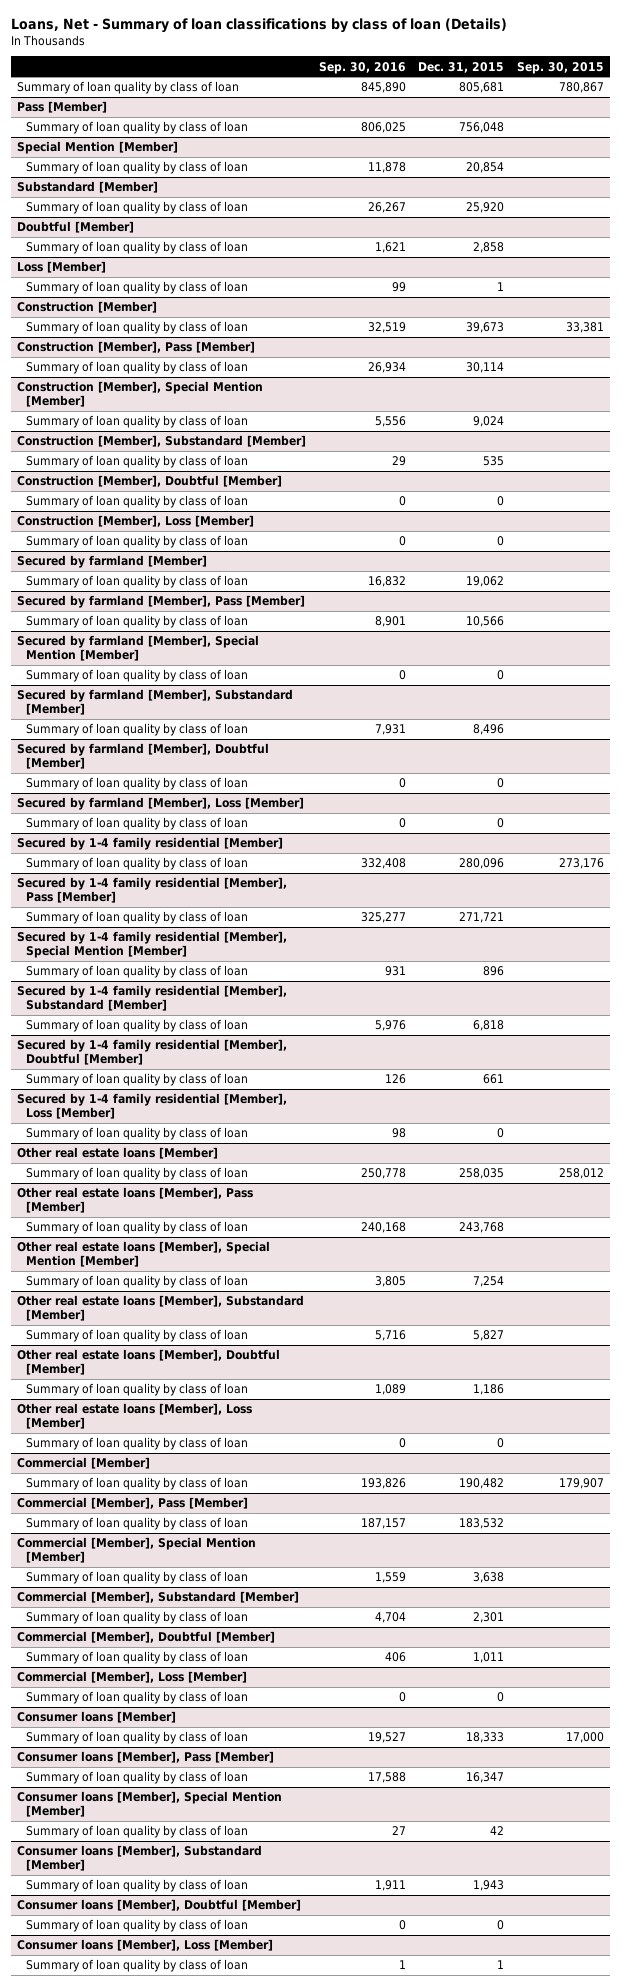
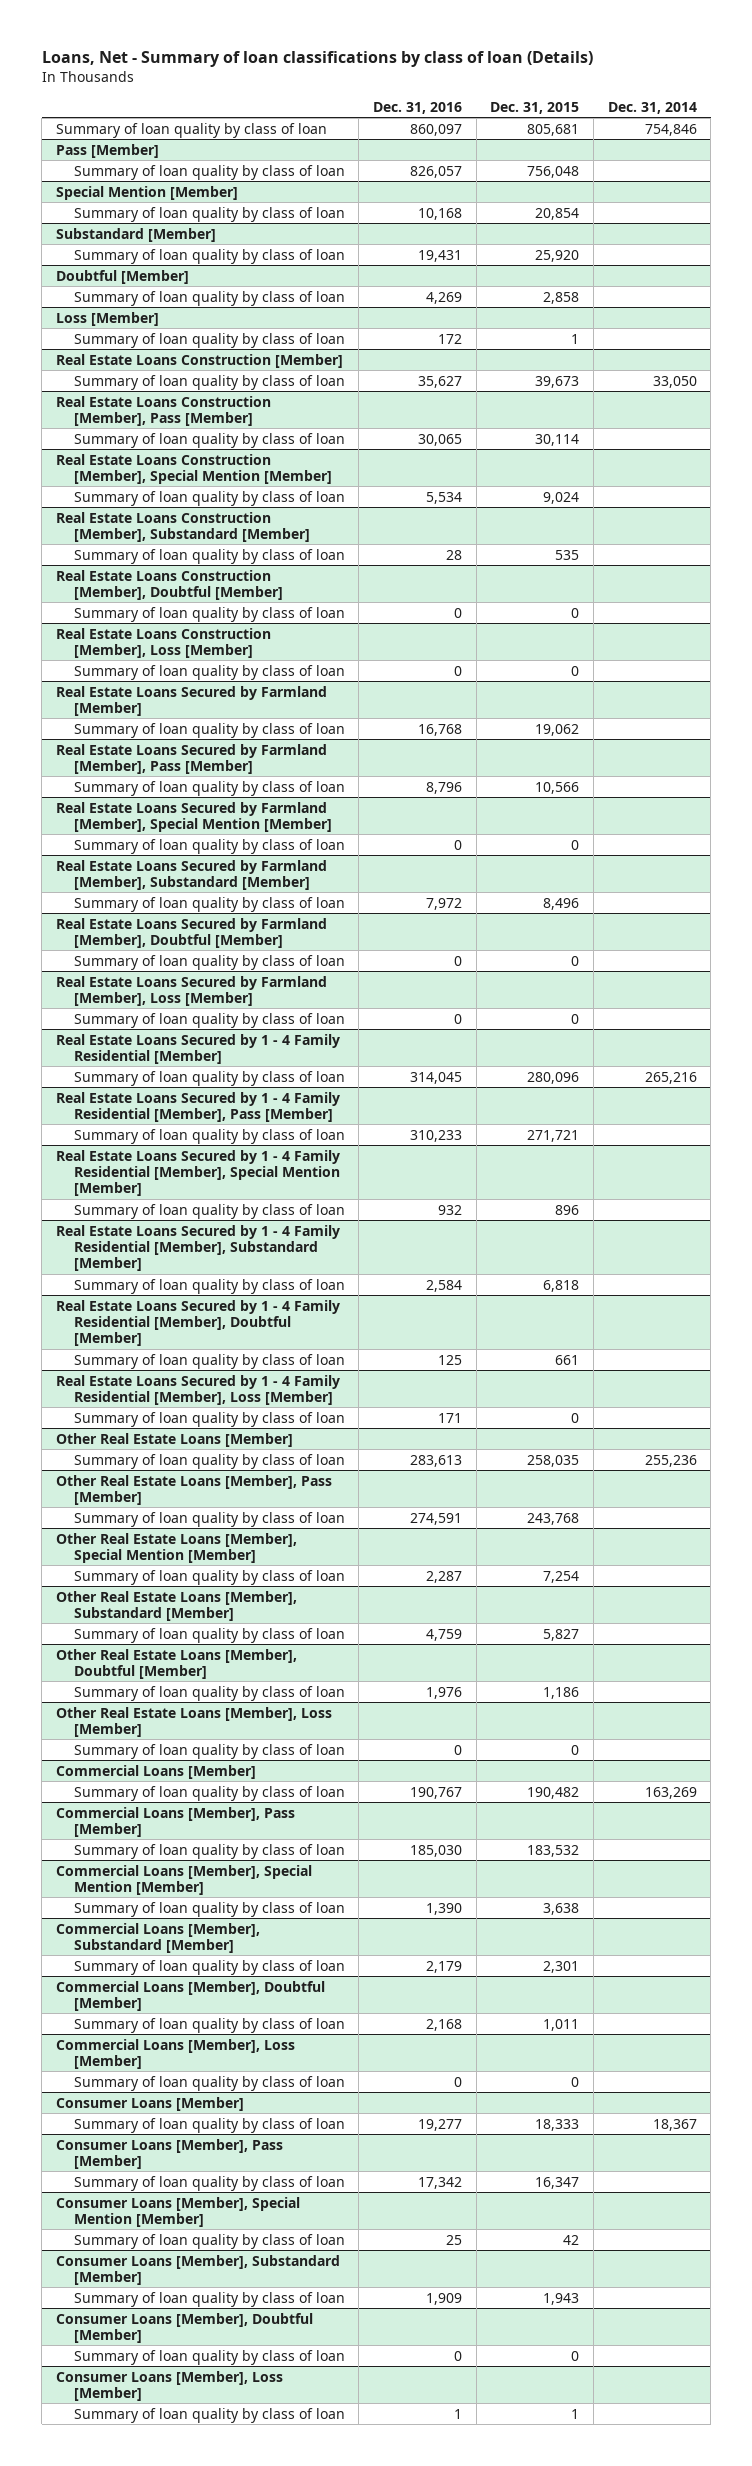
- | Sep. 30, 2016 | Dec. 31, 2015 | Sep. 30, 2015
+ | Dec. 31, 2016 | Dec. 31, 2015 | Dec. 31, 2014
- Construction [Member]
+ Real Estate Loans Construction [Member]
- Construction [Member], Pass [Member]
+ Real Estate Loans Construction [Member], Pass [Member]
- Construction [Member], Special Mention [Member]
+ Real Estate Loans Construction [Member], Special Mention [Member]
- Construction [Member], Substandard [Member]
+ Real Estate Loans Construction [Member], Substandard [Member]
- Construction [Member], Doubtful [Member]
+ Real Estate Loans Construction [Member], Doubtful [Member]
- Construction [Member], Loss [Member]
+ Real Estate Loans Construction [Member], Loss [Member]
- Secured by farmland [Member]
+ Real Estate Loans Secured by Farmland [Member]
- Secured by farmland [Member], Pass [Member]
+ Real Estate Loans Secured by Farmland [Member], Pass [Member]
- Secured by farmland [Member], Special Mention [Member]
+ Real Estate Loans Secured by Farmland [Member], Special Mention [Member]
- Secured by farmland [Member], Substandard [Member]
+ Real Estate Loans Secured by Farmland [Member], Substandard [Member]
- Secured by farmland [Member], Doubtful [Member]
+ Real Estate Loans Secured by Farmland [Member], Doubtful [Member]
- Secured by farmland [Member], Loss [Member]
+ Real Estate Loans Secured by Farmland [Member], Loss [Member]
- Secured by 1-4 family residential [Member]
+ Real Estate Loans Secured by 1 - 4 Family Residential [Member]
- Secured by 1-4 family residential [Member], Pass [Member]
+ Real Estate Loans Secured by 1 - 4 Family Residential [Member], Pass [Member]
- Secured by 1-4 family residential [Member], Special Mention [Member]
+ Real Estate Loans Secured by 1 - 4 Family Residential [Member], Special Mention [Member]
- Secured by 1-4 family residential [Member], Substandard [Member]
+ Real Estate Loans Secured by 1 - 4 Family Residential [Member], Substandard [Member]
- Secured by 1-4 family residential [Member], Doubtful [Member]
+ Real Estate Loans Secured by 1 - 4 Family Residential [Member], Doubtful [Member]
- Secured by 1-4 family residential [Member], Loss [Member]
+ Real Estate Loans Secured by 1 - 4 Family Residential [Member], Loss [Member]
- Other real estate loans [Member]
+ Other Real Estate Loans [Member]
- Other real estate loans [Member], Pass [Member]
+ Other Real Estate Loans [Member], Pass [Member]
- Other real estate loans [Member], Special Mention [Member]
+ Other Real Estate Loans [Member], Special Mention [Member]
- Other real estate loans [Member], Substandard [Member]
+ Other Real Estate Loans [Member], Substandard [Member]
- Other real estate loans [Member], Doubtful [Member]
+ Other Real Estate Loans [Member], Doubtful [Member]
- Other real estate loans [Member], Loss [Member]
+ Other Real Estate Loans [Member], Loss [Member]
- Commercial [Member]
+ Commercial Loans [Member]
- Commercial [Member], Pass [Member]
+ Commercial Loans [Member], Pass [Member]
- Commercial [Member], Special Mention [Member]
+ Commercial Loans [Member], Special Mention [Member]
- Commercial [Member], Substandard [Member]
+ Commercial Loans [Member], Substandard [Member]
- Commercial [Member], Doubtful [Member]
+ Commercial Loans [Member], Doubtful [Member]
- Commercial [Member], Loss [Member]
+ Commercial Loans [Member], Loss [Member]
- Consumer loans [Member]
+ Consumer Loans [Member]
- Consumer loans [Member], Pass [Member]
+ Consumer Loans [Member], Pass [Member]
- Consumer loans [Member], Special Mention [Member]
+ Consumer Loans [Member], Special Mention [Member]
- Consumer loans [Member], Substandard [Member]
+ Consumer Loans [Member], Substandard [Member]
- Consumer loans [Member], Doubtful [Member]
+ Consumer Loans [Member], Doubtful [Member]
- Consumer loans [Member], Loss [Member]
+ Consumer Loans [Member], Loss [Member]

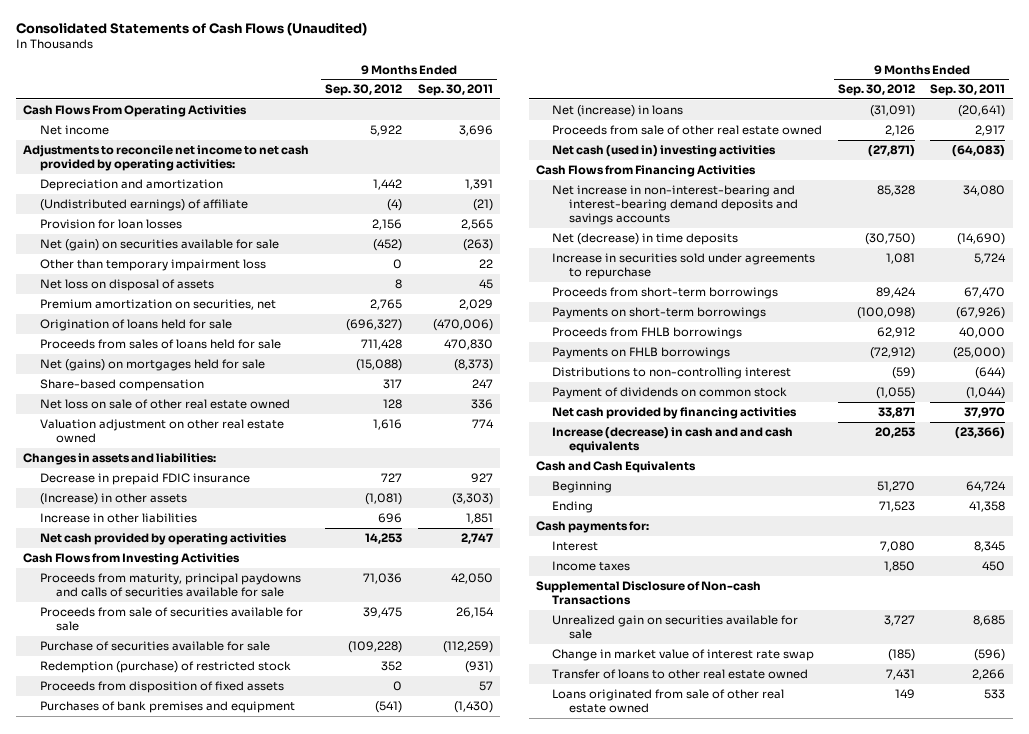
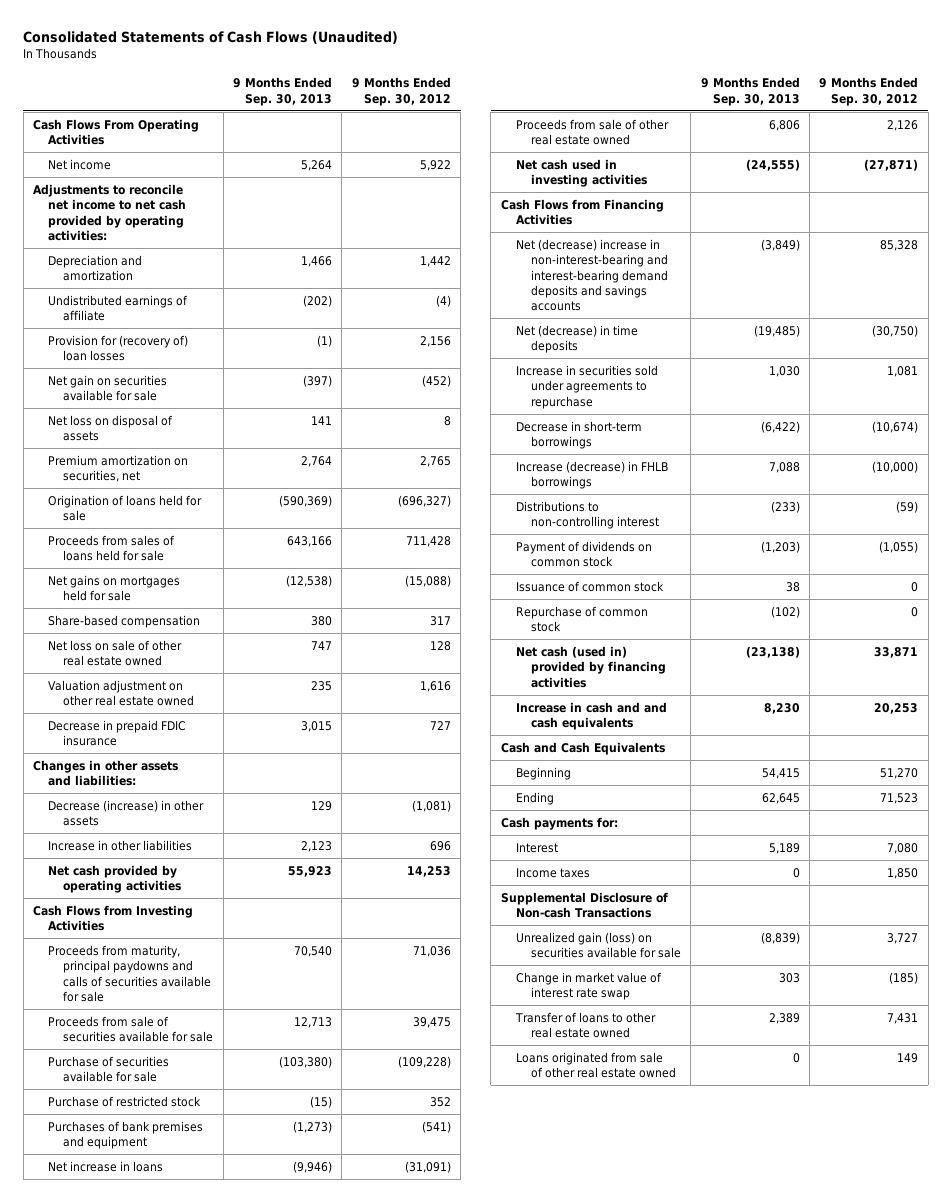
- | 9 Months Ended Sep. 30, 2012 | 9 Months Ended Sep. 30, 2011
+ | 9 Months Ended Sep. 30, 2013 | 9 Months Ended Sep. 30, 2012
- (Undistributed earnings) of affiliate | (4) | (21)
- Provision for loan losses | 2,156 | 2,565
- Net (gain) on securities available for sale | (452) | (263)
- Other than temporary impairment loss | 0 | 22
+ Undistributed earnings of affiliate | (202) | (4)
+ Provision for (recovery of) loan losses | (1) | 2,156
+ Net gain on securities available for sale | (397) | (452)
- Net (gains) on mortgages held for sale | (15,088) | (8,373)
+ Net gains on mortgages held for sale | (12,538) | (15,088)
- Changes in assets and liabilities:
- (Increase) in other assets | (1,081) | (3,303)
+ Changes in other assets and liabilities:
+ Decrease (increase) in other assets | 129 | (1,081)
- Redemption (purchase) of restricted stock | 352 | (931)
- Proceeds from disposition of fixed assets | 0 | 57
+ Purchase of restricted stock | (15) | 352
- Net (increase) in loans | (31,091) | (20,641)
+ Net increase in loans | (9,946) | (31,091)
- Net cash (used in) investing activities | (27,871) | (64,083)
+ Net cash used in investing activities | (24,555) | (27,871)
- Net increase in non-interest-bearing and interest-bearing demand deposits and savings accounts | 85,328 | 34,080
+ Net (decrease) increase in non-interest-bearing and interest-bearing demand deposits and savings accounts | (3,849) | 85,328
- Proceeds from short-term borrowings | 89,424 | 67,470
- Payments on short-term borrowings | (100,098) | (67,926)
- Proceeds from FHLB borrowings | 62,912 | 40,000
- Payments on FHLB borrowings | (72,912) | (25,000)
+ Decrease in short-term borrowings | (6,422) | (10,674)
+ Increase (decrease) in FHLB borrowings | 7,088 | (10,000)
- Net cash provided by financing activities | 33,871 | 37,970
- Increase (decrease) in cash and and cash equivalents | 20,253 | (23,366)
+ Issuance of common stock | 38 | 0
+ Repurchase of common stock | (102) | 0
+ Net cash (used in) provided by financing activities | (23,138) | 33,871
+ Increase in cash and and cash equivalents | 8,230 | 20,253
- Unrealized gain on securities available for sale | 3,727 | 8,685
+ Unrealized gain (loss) on securities available for sale | (8,839) | 3,727

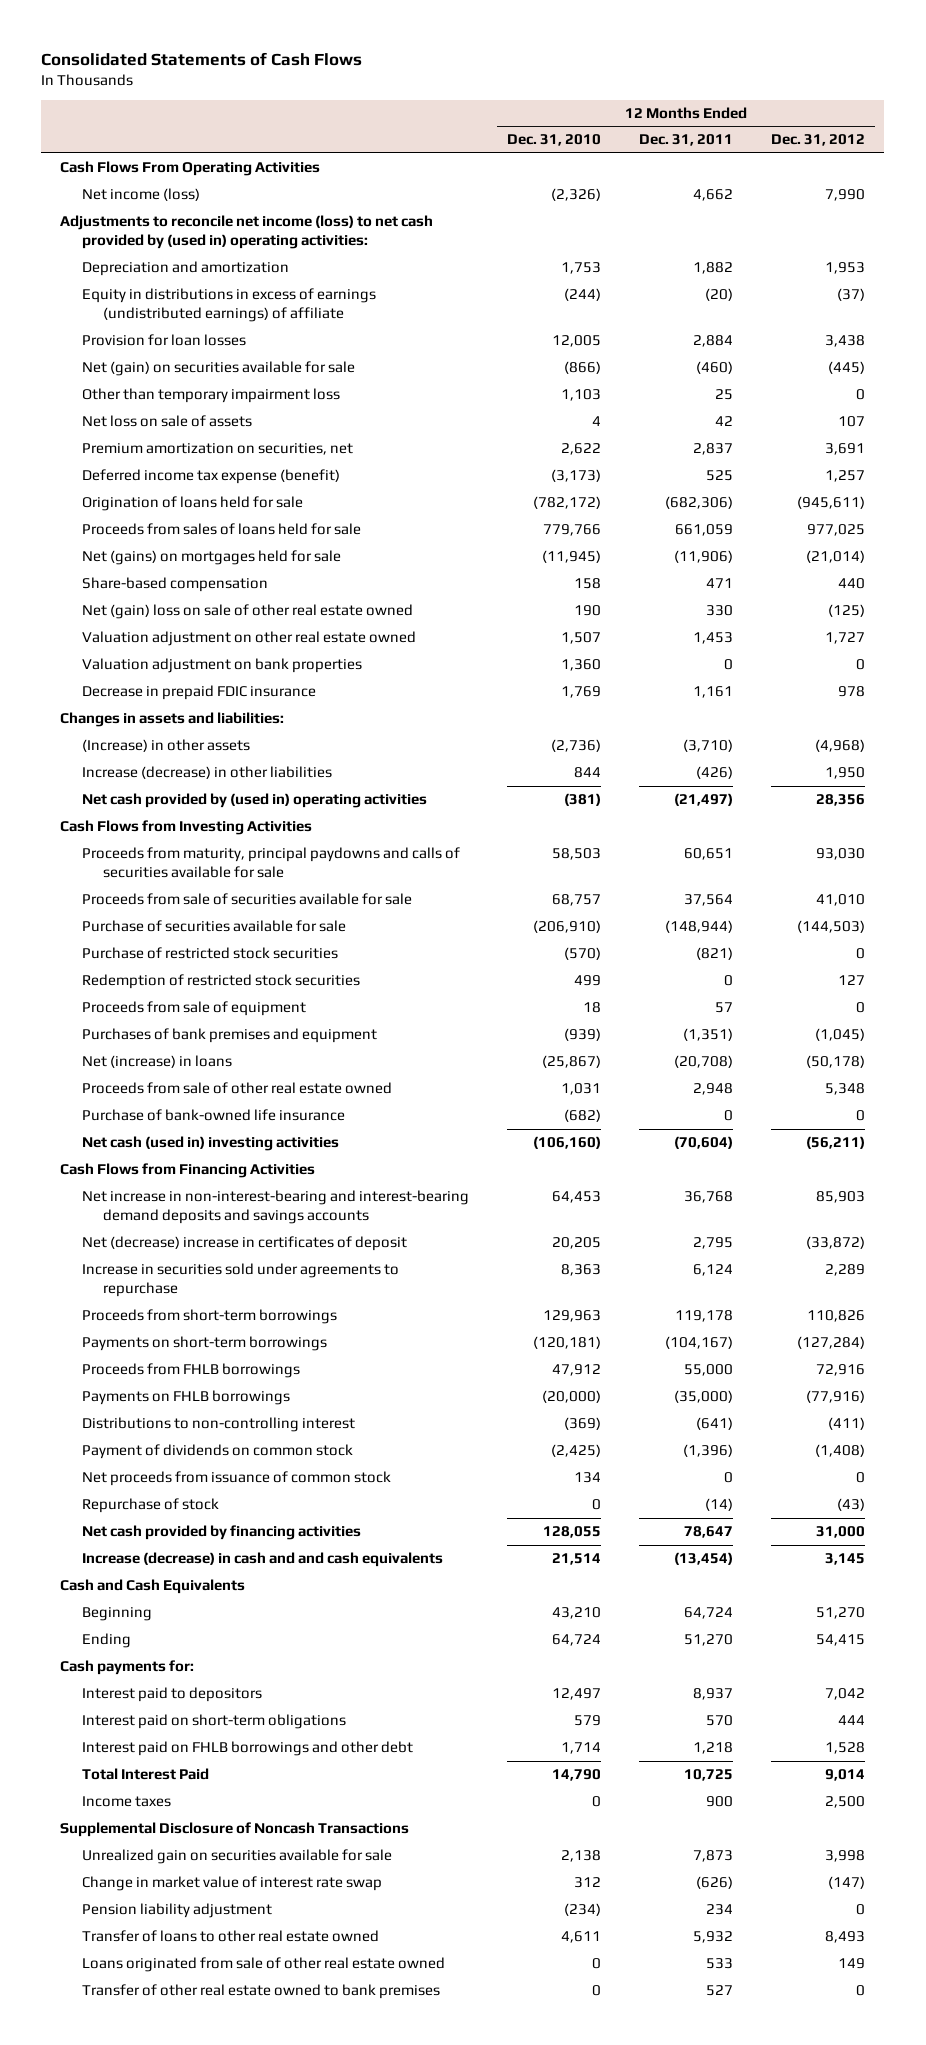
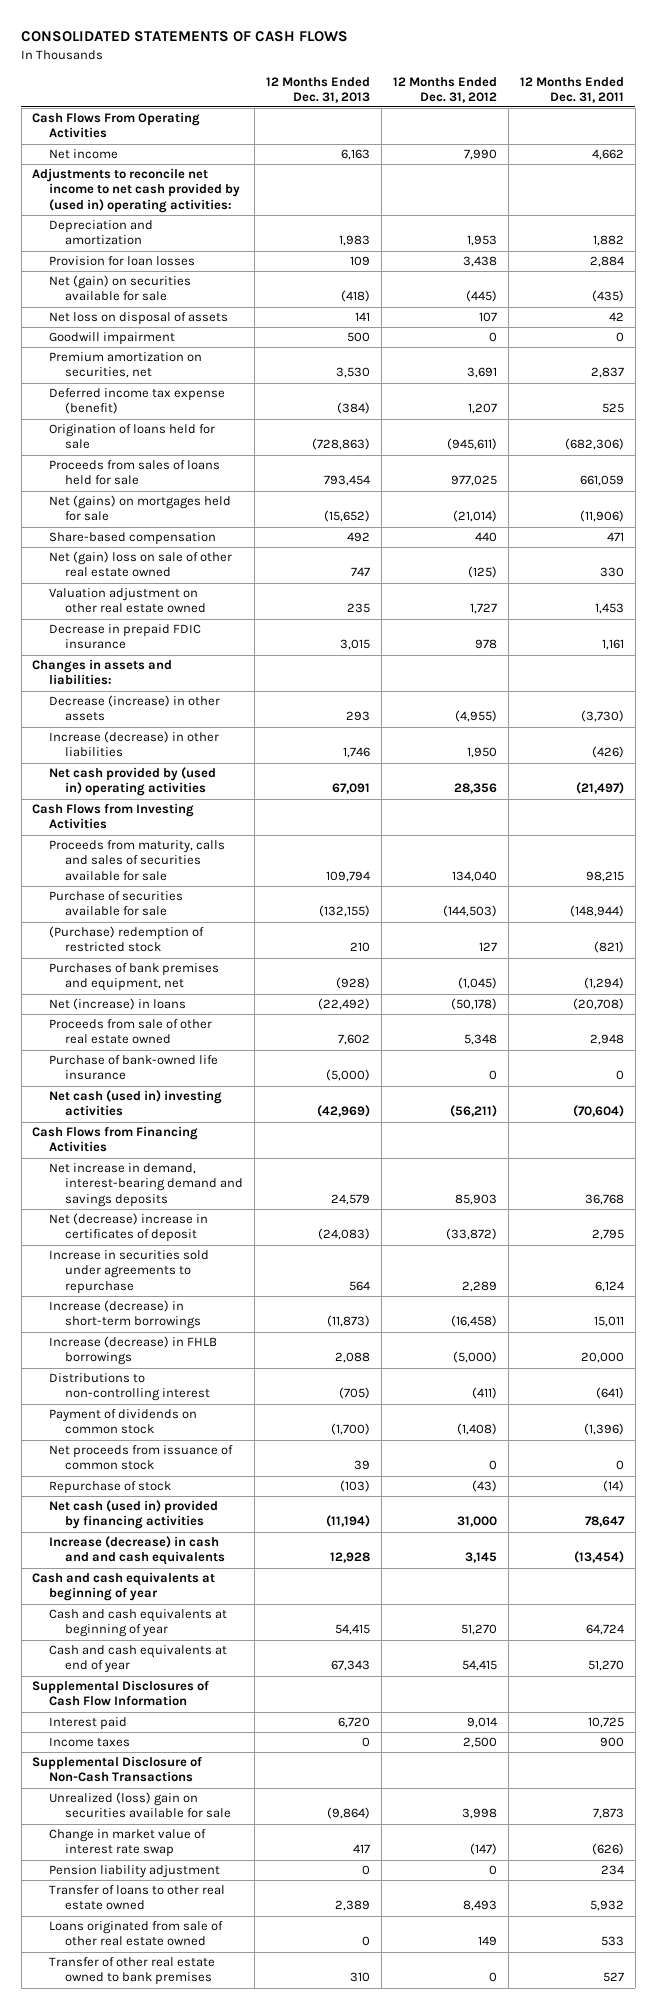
- Consolidated Statements of Cash Flows
+ CONSOLIDATED STATEMENTS OF CASH FLOWS
- | 12 Months Ended Dec. 31, 2010 | 12 Months Ended Dec. 31, 2011 | 12 Months Ended Dec. 31, 2012
+ | 12 Months Ended Dec. 31, 2013 | 12 Months Ended Dec. 31, 2012 | 12 Months Ended Dec. 31, 2011
- Net income (loss) | (2,326) | 4,662 | 7,990
- Adjustments to reconcile net income (loss) to net cash provided by (used in) operating activities:
+ Net income | 6,163 | 7,990 | 4,662
+ Adjustments to reconcile net income to net cash provided by (used in) operating activities:
- Equity in distributions in excess of earnings (undistributed earnings) of affiliate | (244) | (20) | (37)
- Net (gain) on securities available for sale | (866) | (460) | (445)
- Other than temporary impairment loss | 1,103 | 25 | 0
- Net loss on sale of assets | 4 | 42 | 107
+ Net (gain) on securities available for sale | (418) | (445) | (435)
+ Net loss on disposal of assets | 141 | 107 | 42
+ Goodwill impairment | 500 | 0 | 0
- Deferred income tax expense (benefit) | (3,173) | 525 | 1,257
+ Deferred income tax expense (benefit) | (384) | 1,207 | 525
- Valuation adjustment on bank properties | 1,360 | 0 | 0
- (Increase) in other assets | (2,736) | (3,710) | (4,968)
+ Decrease (increase) in other assets | 293 | (4,955) | (3,730)
- Proceeds from maturity, principal paydowns and calls of securities available for sale | 58,503 | 60,651 | 93,030
- Proceeds from sale of securities available for sale | 68,757 | 37,564 | 41,010
+ Proceeds from maturity, calls and sales of securities available for sale | 109,794 | 134,040 | 98,215
- Purchase of restricted stock securities | (570) | (821) | 0
- Redemption of restricted stock securities | 499 | 0 | 127
- Proceeds from sale of equipment | 18 | 57 | 0
- Purchases of bank premises and equipment | (939) | (1,351) | (1,045)
+ (Purchase) redemption of restricted stock | 210 | 127 | (821)
+ Purchases of bank premises and equipment, net | (928) | (1,045) | (1,294)
- Net increase in non-interest-bearing and interest-bearing demand deposits and savings accounts | 64,453 | 36,768 | 85,903
+ Net increase in demand, interest-bearing demand and savings deposits | 24,579 | 85,903 | 36,768
- Proceeds from short-term borrowings | 129,963 | 119,178 | 110,826
- Payments on short-term borrowings | (120,181) | (104,167) | (127,284)
- Proceeds from FHLB borrowings | 47,912 | 55,000 | 72,916
- Payments on FHLB borrowings | (20,000) | (35,000) | (77,916)
+ Increase (decrease) in short-term borrowings | (11,873) | (16,458) | 15,011
+ Increase (decrease) in FHLB borrowings | 2,088 | (5,000) | 20,000
- Net cash provided by financing activities | 128,055 | 78,647 | 31,000
+ Net cash (used in) provided by financing activities | (11,194) | 31,000 | 78,647
- Cash and Cash Equivalents
- Beginning | 43,210 | 64,724 | 51,270
- Ending | 64,724 | 51,270 | 54,415
- Cash payments for:
- Interest paid to depositors | 12,497 | 8,937 | 7,042
- Interest paid on short-term obligations | 579 | 570 | 444
- Interest paid on FHLB borrowings and other debt | 1,714 | 1,218 | 1,528
- Total Interest Paid | 14,790 | 10,725 | 9,014
+ Cash and cash equivalents at beginning of year
+ Cash and cash equivalents at beginning of year | 54,415 | 51,270 | 64,724
+ Cash and cash equivalents at end of year | 67,343 | 54,415 | 51,270
+ Supplemental Disclosures of Cash Flow Information
+ Interest paid | 6,720 | 9,014 | 10,725
- Supplemental Disclosure of Noncash Transactions
- Unrealized gain on securities available for sale | 2,138 | 7,873 | 3,998
+ Supplemental Disclosure of Non-Cash Transactions
+ Unrealized (loss) gain on securities available for sale | (9,864) | 3,998 | 7,873

